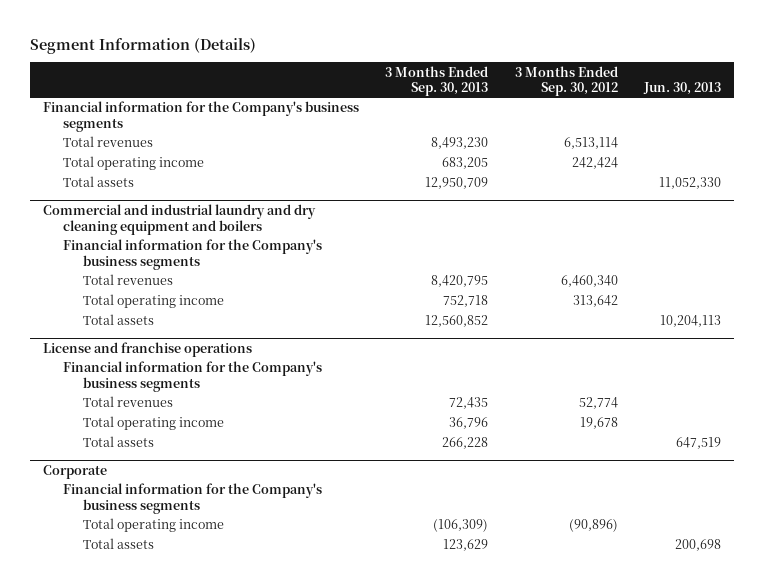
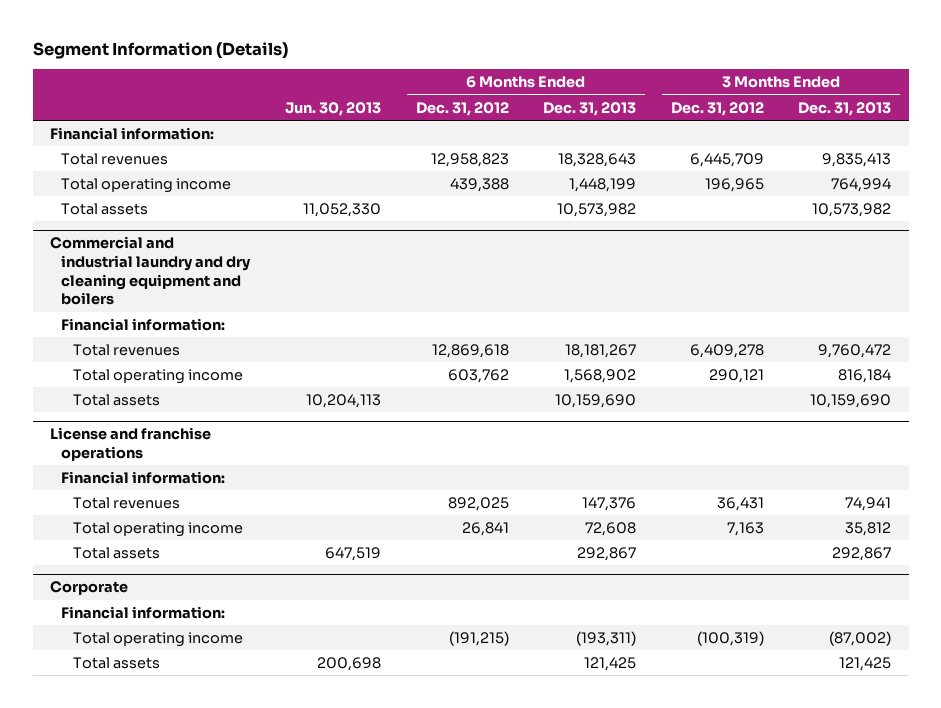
- | 3 Months Ended Sep. 30, 2013 | 3 Months Ended Sep. 30, 2012 | Jun. 30, 2013
+ | Jun. 30, 2013 | 6 Months Ended Dec. 31, 2012 | 6 Months Ended Dec. 31, 2013 | 3 Months Ended Dec. 31, 2012 | 3 Months Ended Dec. 31, 2013
- Financial information for the Company's business segments
+ Financial information:
@ Commercial and industrial laundry and dry cleaning equipment and boilers
- Financial information for the Company's business segments
+ Financial information:
@ License and franchise operations
- Financial information for the Company's business segments
+ Financial information:
@ Corporate
- Financial information for the Company's business segments
+ Financial information:

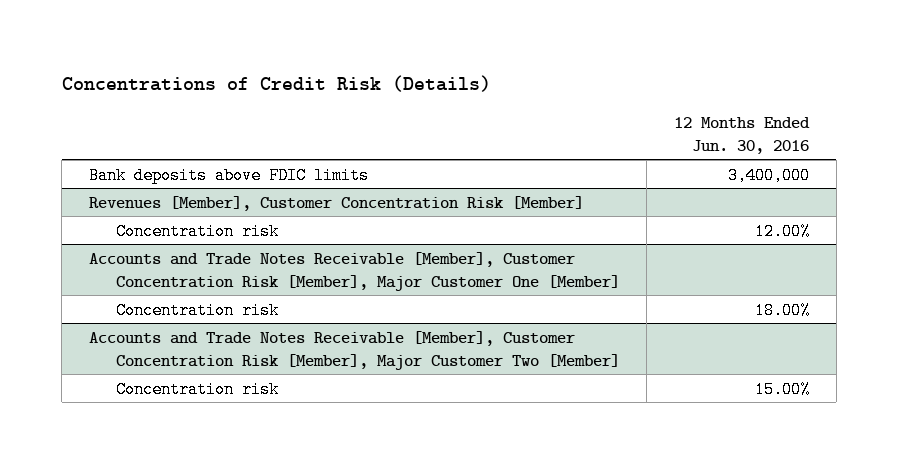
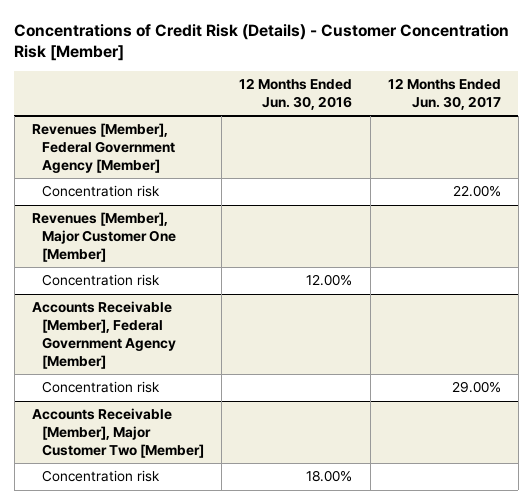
- Concentrations of Credit Risk (Details)
+ Concentrations of Credit Risk (Details) - Customer Concentration Risk [Member]
- | 12 Months Ended Jun. 30, 2016
+ | 12 Months Ended Jun. 30, 2016 | 12 Months Ended Jun. 30, 2017
- Bank deposits above FDIC limits | 3,400,000
- Revenues [Member], Customer Concentration Risk [Member]
+ Revenues [Member], Federal Government Agency [Member]
+ Concentration risk | | 22.00%
+ Revenues [Member], Major Customer One [Member]
- Accounts and Trade Notes Receivable [Member], Customer Concentration Risk [Member], Major Customer One [Member]
- Concentration risk | 18.00%
- Accounts and Trade Notes Receivable [Member], Customer Concentration Risk [Member], Major Customer Two [Member]
- Concentration risk | 15.00%
+ Accounts Receivable [Member], Federal Government Agency [Member]
+ Concentration risk | | 29.00%
+ Accounts Receivable [Member], Major Customer Two [Member]
+ Concentration risk | 18.00% |

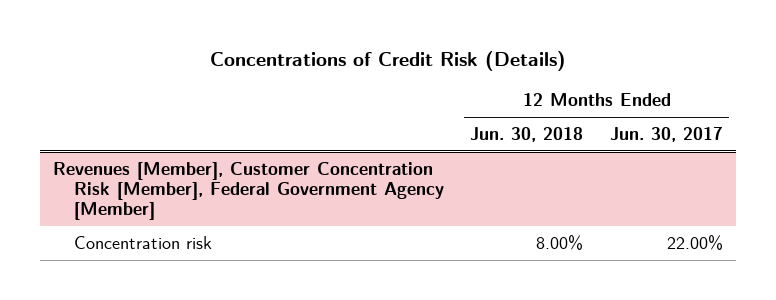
- Concentrations of Credit Risk (Details) - Customer Concentration Risk [Member]
+ Concentrations of Credit Risk (Details)
- | 12 Months Ended Jun. 30, 2016 | 12 Months Ended Jun. 30, 2017
+ | 12 Months Ended Jun. 30, 2018 | 12 Months Ended Jun. 30, 2017
- Revenues [Member], Federal Government Agency [Member]
+ Revenues [Member], Customer Concentration Risk [Member], Federal Government Agency [Member]
- Revenues [Member], Major Customer One [Member]
- Concentration risk | 12.00% |
- Accounts Receivable [Member], Federal Government Agency [Member]
- Concentration risk | | 29.00%
- Accounts Receivable [Member], Major Customer Two [Member]
- Concentration risk | 18.00% |

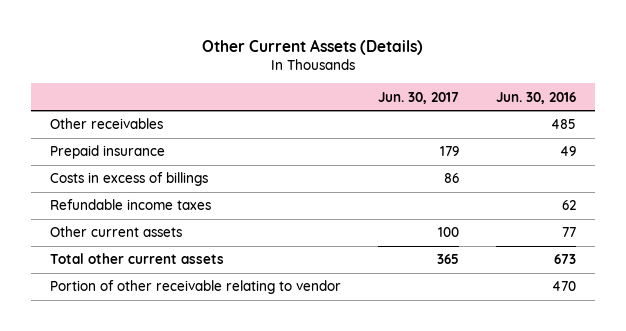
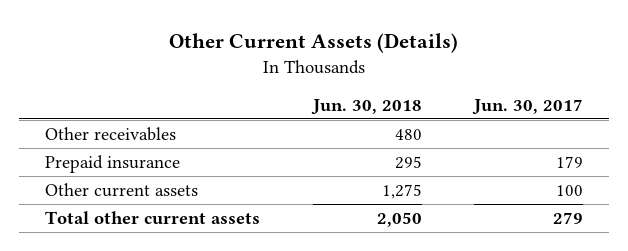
- | Jun. 30, 2017 | Jun. 30, 2016
+ | Jun. 30, 2018 | Jun. 30, 2017
- Costs in excess of billings | 86 |
- Refundable income taxes | | 62
- Total other current assets | 365 | 673
- Portion of other receivable relating to vendor | | 470
+ Total other current assets | 2,050 | 279

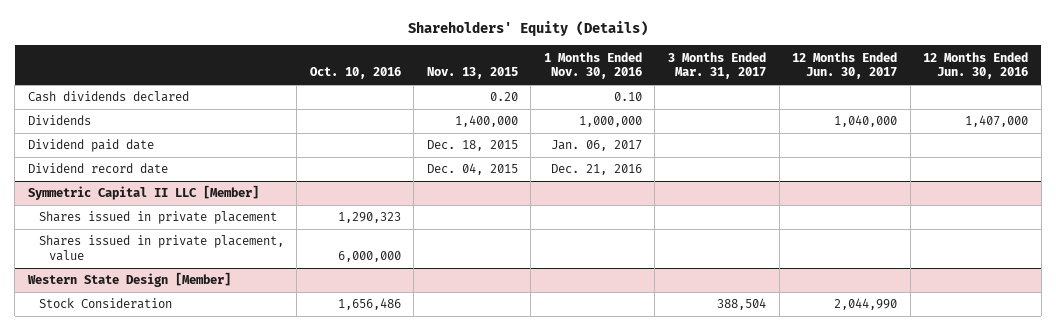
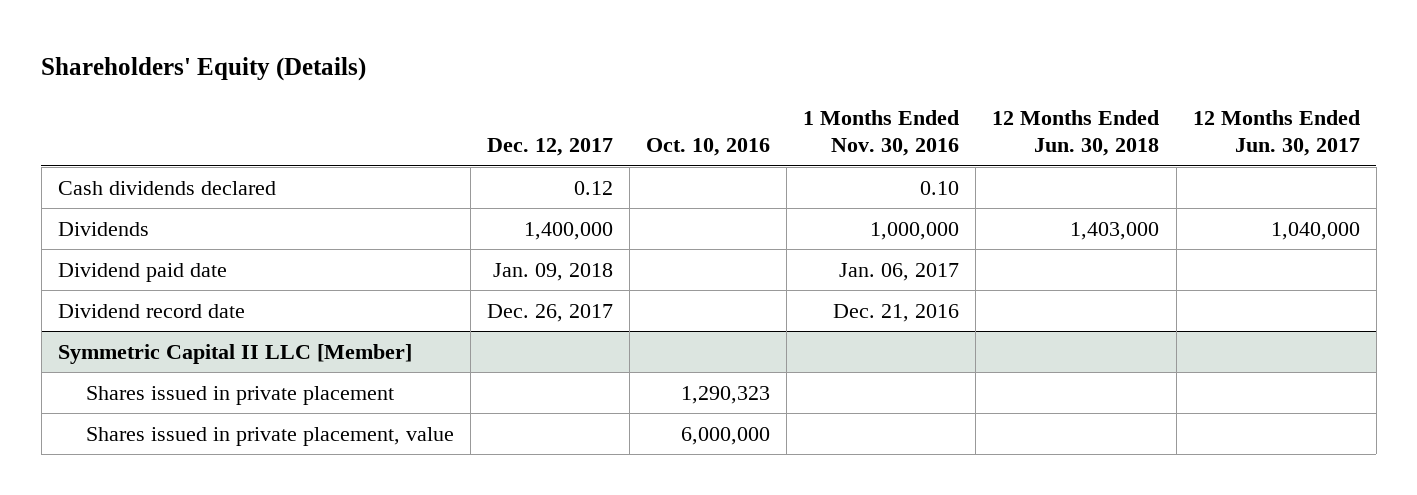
- | Oct. 10, 2016 | Nov. 13, 2015 | 1 Months Ended Nov. 30, 2016 | 3 Months Ended Mar. 31, 2017 | 12 Months Ended Jun. 30, 2017 | 12 Months Ended Jun. 30, 2016
+ | Dec. 12, 2017 | Oct. 10, 2016 | 1 Months Ended Nov. 30, 2016 | 12 Months Ended Jun. 30, 2018 | 12 Months Ended Jun. 30, 2017
- Western State Design [Member]
- Stock Consideration | 1,656,486 | | | 388,504 | 2,044,990 |

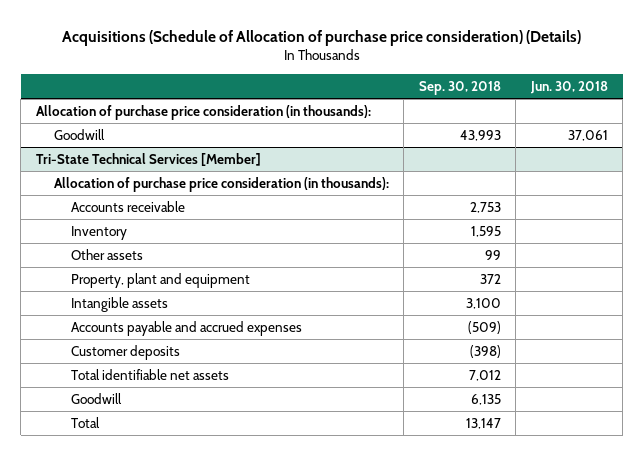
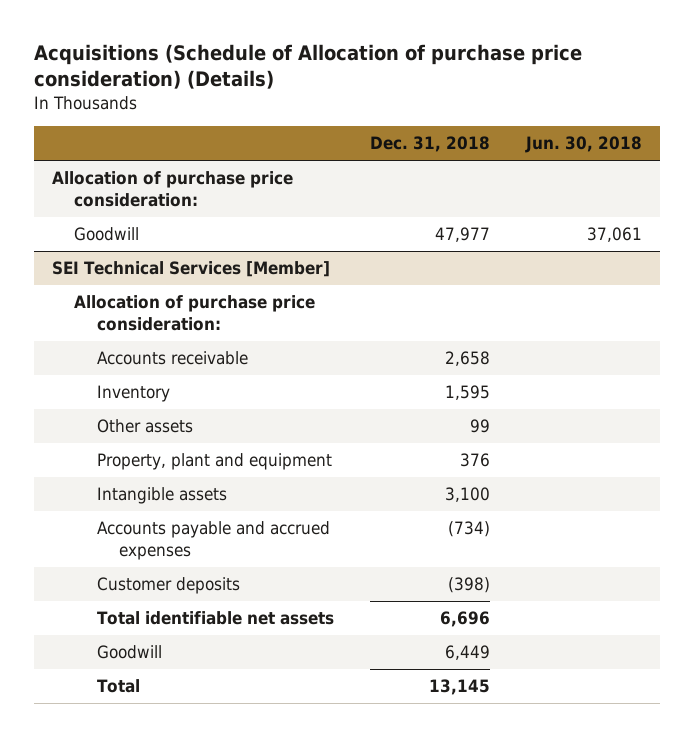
- | Sep. 30, 2018 | Jun. 30, 2018
+ | Dec. 31, 2018 | Jun. 30, 2018
- Allocation of purchase price consideration (in thousands):
+ Allocation of purchase price consideration:
- Tri-State Technical Services [Member]
- Allocation of purchase price consideration (in thousands):
- Accounts receivable | 2,753 |
- Inventory | 1,595 |
- Other assets | 99 |
- Property, plant and equipment | 372 |
- Intangible assets | 3,100 |
- Accounts payable and accrued expenses | (509) |
- Customer deposits | (398) |
- Total identifiable net assets | 7,012 |
- Goodwill | 6,135 |
- Total | 13,147 |
+ SEI Technical Services [Member]
+ Allocation of purchase price consideration:
+ Accounts receivable | 2,658 |
+ Inventory | 1,595 |
+ Other assets | 99 |
+ Property, plant and equipment | 376 |
+ Intangible assets | 3,100 |
+ Accounts payable and accrued expenses | (734) |
+ Customer deposits | (398) |
+ Total identifiable net assets | 6,696 |
+ Goodwill | 6,449 |
+ Total | 13,145 |

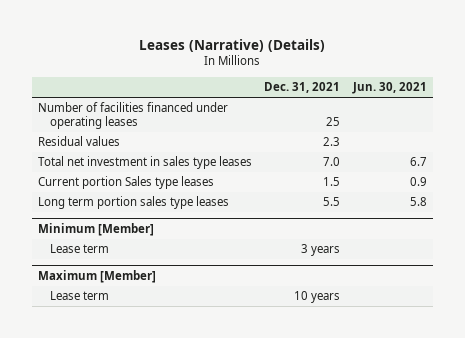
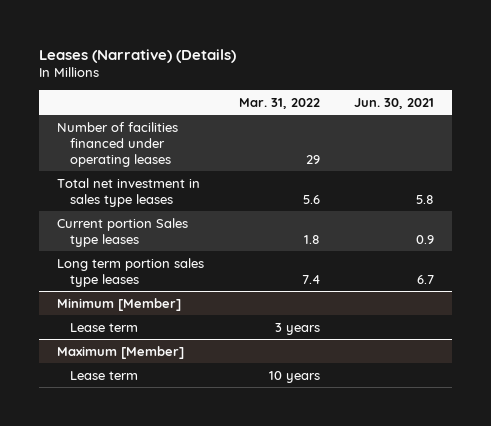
- | Dec. 31, 2021 | Jun. 30, 2021
+ | Mar. 31, 2022 | Jun. 30, 2021
- Residual values | 2.3 |
- Total net investment in sales type leases | 7.0 | 6.7
+ Total net investment in sales type leases | 5.6 | 5.8
- Long term portion sales type leases | 5.5 | 5.8
+ Long term portion sales type leases | 7.4 | 6.7

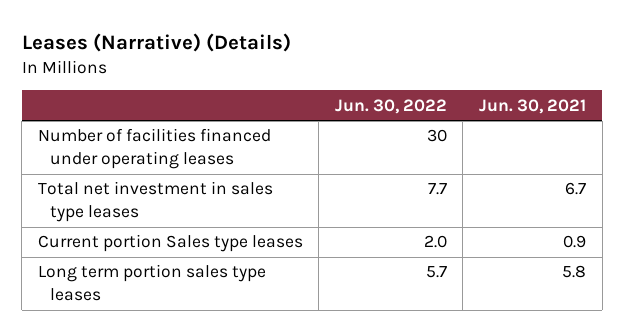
- | Mar. 31, 2022 | Jun. 30, 2021
+ | Jun. 30, 2022 | Jun. 30, 2021
- Total net investment in sales type leases | 5.6 | 5.8
+ Total net investment in sales type leases | 7.7 | 6.7
- Long term portion sales type leases | 7.4 | 6.7
- Minimum [Member]
- Lease term | 3 years |
- Maximum [Member]
- Lease term | 10 years |
+ Long term portion sales type leases | 5.7 | 5.8

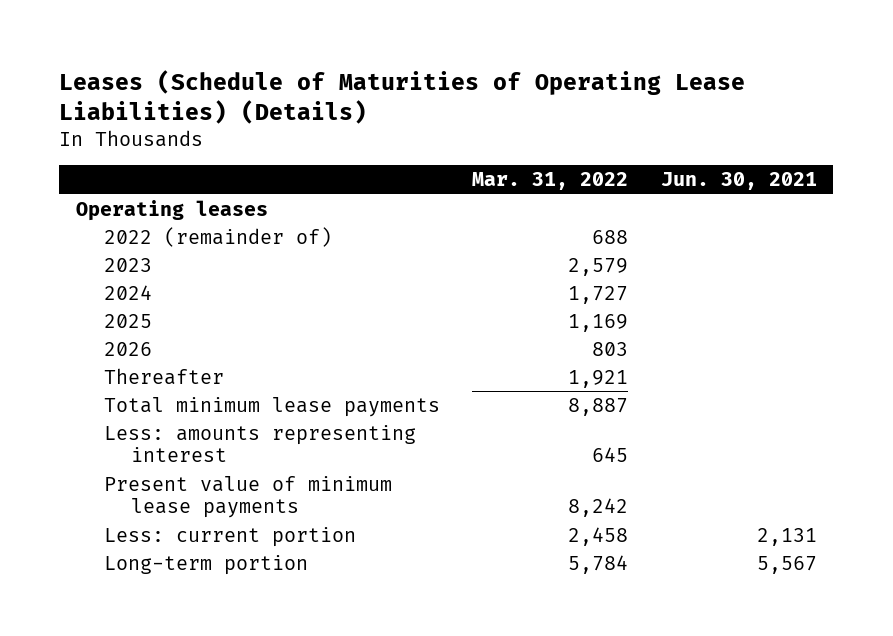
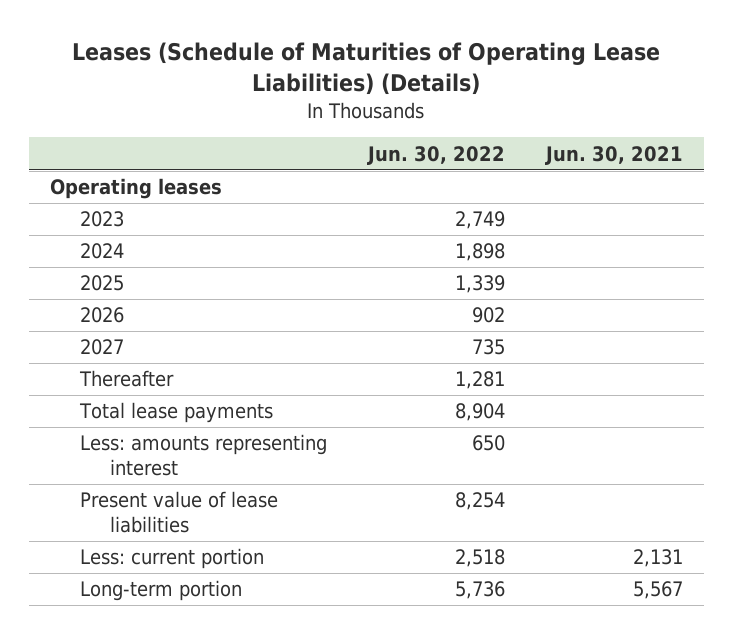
- | Mar. 31, 2022 | Jun. 30, 2021
+ | Jun. 30, 2022 | Jun. 30, 2021
- 2022 (remainder of) | 688 |
+ 2027 | 735 |
- Total minimum lease payments | 8,887 |
+ Total lease payments | 8,904 |
- Present value of minimum lease payments | 8,242 |
+ Present value of lease liabilities | 8,254 |

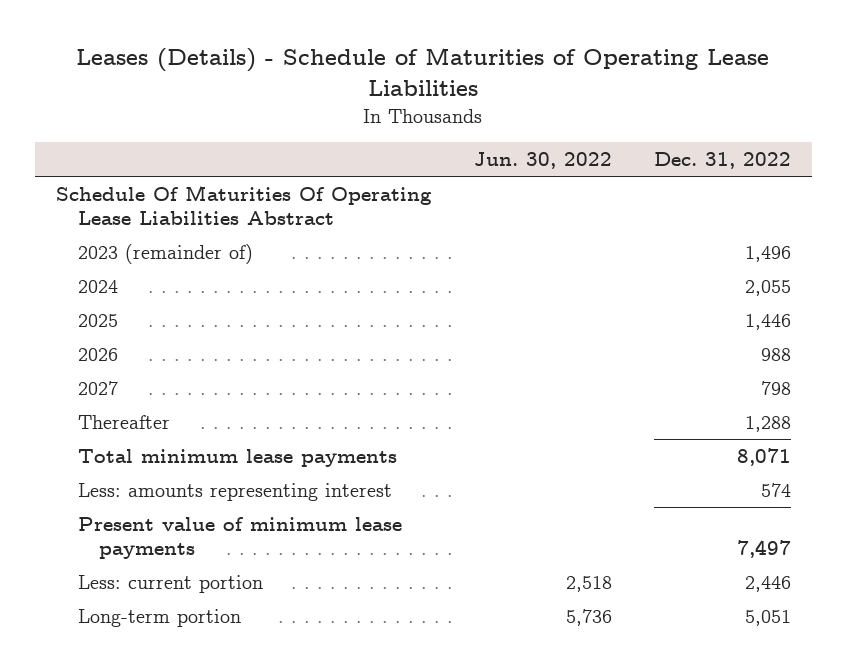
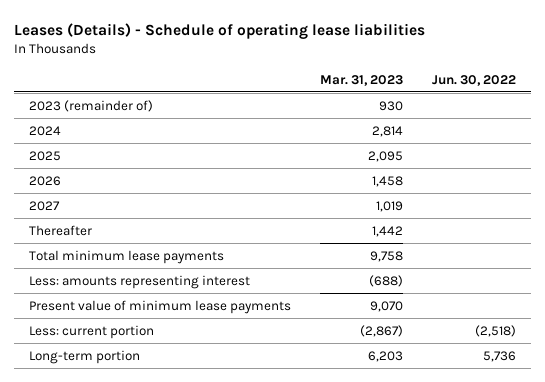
- Leases (Details) - Schedule of Maturities of Operating Lease Liabilities
+ Leases (Details) - Schedule of operating lease liabilities
- | Jun. 30, 2022 | Dec. 31, 2022
+ | Mar. 31, 2023 | Jun. 30, 2022
- Schedule Of Maturities Of Operating Lease Liabilities Abstract
- Less: current portion | 2,518 | 2,446
+ Less: current portion | (2,867) | (2,518)

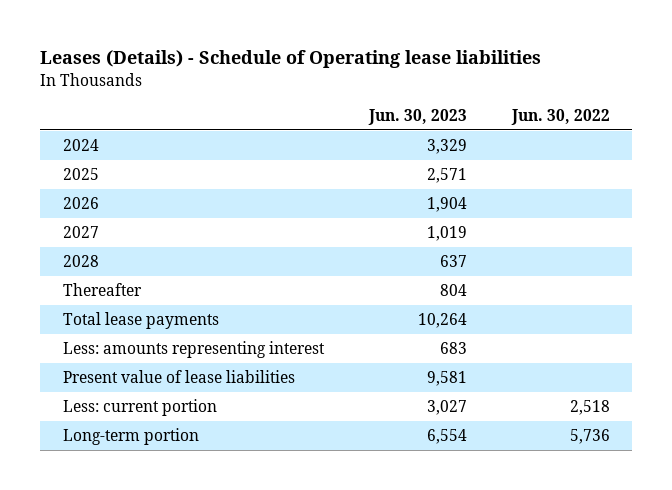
- Leases (Details) - Schedule of operating lease liabilities
+ Leases (Details) - Schedule of Operating lease liabilities
- | Mar. 31, 2023 | Jun. 30, 2022
+ | Jun. 30, 2023 | Jun. 30, 2022
- 2023 (remainder of) | 930 |
+ 2028 | 637 |
- Total minimum lease payments | 9,758 |
+ Total lease payments | 10,264 |
- Present value of minimum lease payments | 9,070 |
- Less: current portion | (2,867) | (2,518)
+ Present value of lease liabilities | 9,581 |
+ Less: current portion | 3,027 | 2,518

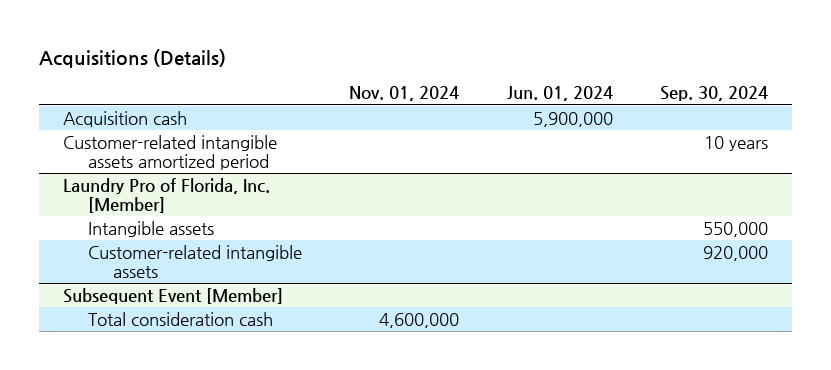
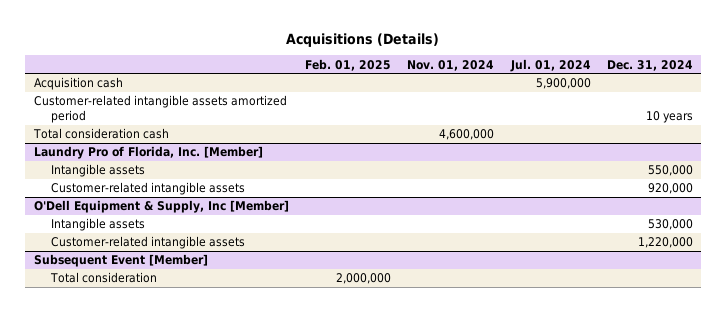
- | Nov. 01, 2024 | Jun. 01, 2024 | Sep. 30, 2024
+ | Feb. 01, 2025 | Nov. 01, 2024 | Jul. 01, 2024 | Dec. 31, 2024
+ Total consideration cash | | 4,600,000 | |
+ O'Dell Equipment & Supply, Inc [Member]
+ Intangible assets | | | | 530,000
+ Customer-related intangible assets | | | | 1,220,000
@ Subsequent Event [Member]
- Total consideration cash | 4,600,000 | |
+ Total consideration | 2,000,000 | | |

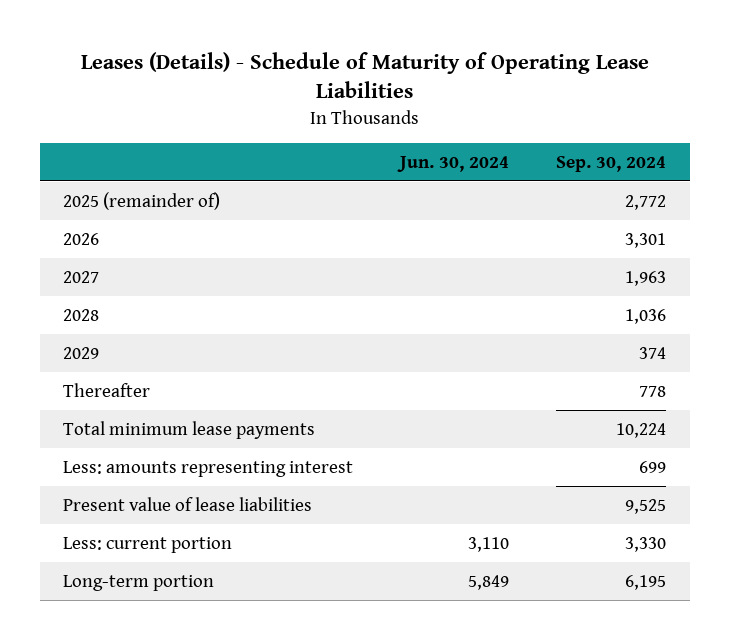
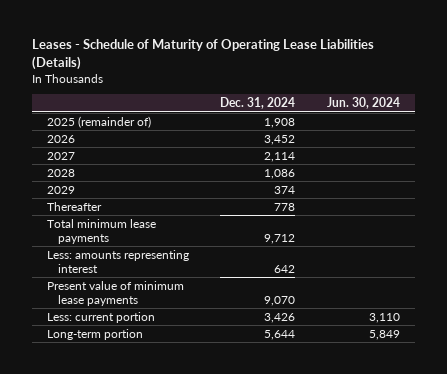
- Leases (Details) - Schedule of Maturity of Operating Lease Liabilities
+ Leases - Schedule of Maturity of Operating Lease Liabilities (Details)
- | Jun. 30, 2024 | Sep. 30, 2024
+ | Dec. 31, 2024 | Jun. 30, 2024
- Present value of lease liabilities | | 9,525
+ Present value of minimum lease payments | 9,070 |

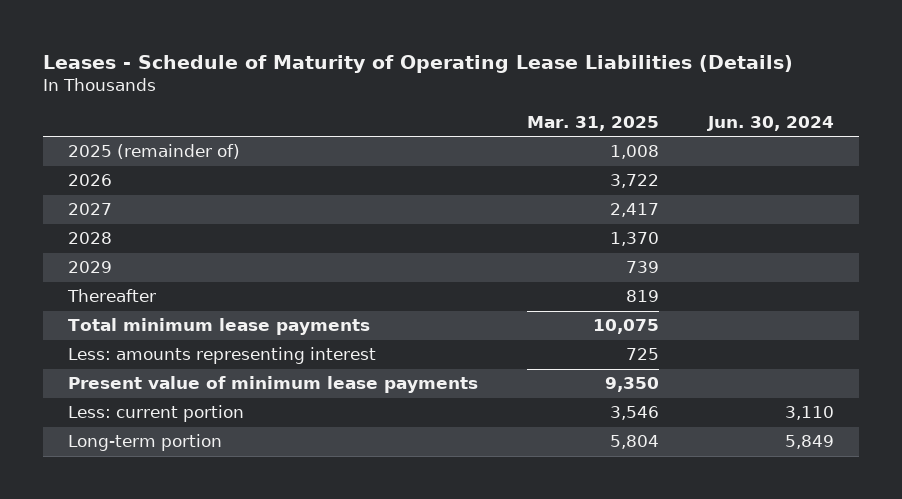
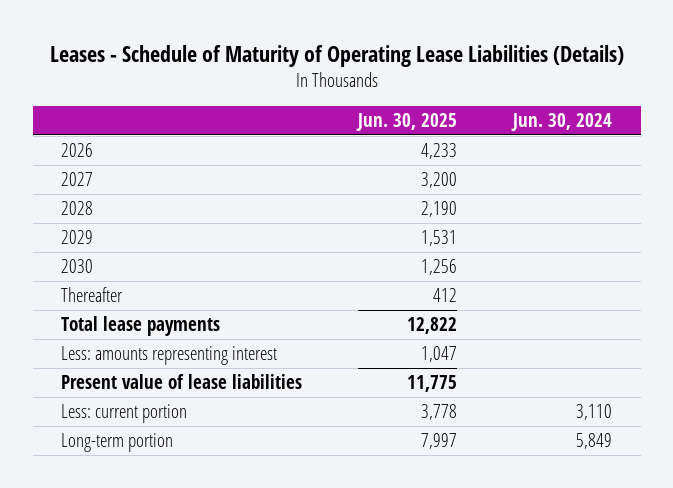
- | Mar. 31, 2025 | Jun. 30, 2024
+ | Jun. 30, 2025 | Jun. 30, 2024
- 2025 (remainder of) | 1,008 |
+ 2030 | 1,256 |
- Total minimum lease payments | 10,075 |
+ Total lease payments | 12,822 |
- Present value of minimum lease payments | 9,350 |
+ Present value of lease liabilities | 11,775 |

